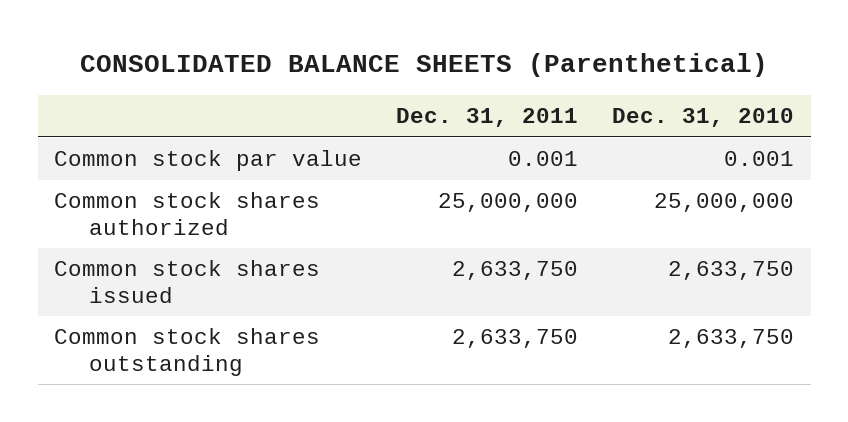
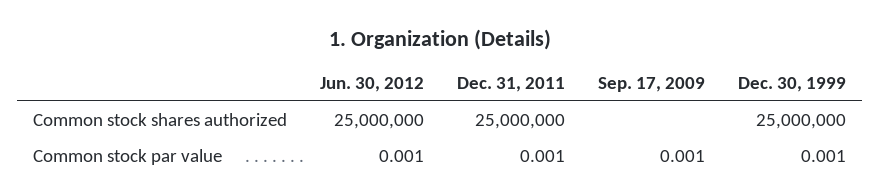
- CONSOLIDATED BALANCE SHEETS (Parenthetical)
+ 1. Organization (Details)
- | Dec. 31, 2011 | Dec. 31, 2010
+ | Jun. 30, 2012 | Dec. 31, 2011 | Sep. 17, 2009 | Dec. 30, 1999
- Common stock shares issued | 2,633,750 | 2,633,750
- Common stock shares outstanding | 2,633,750 | 2,633,750
moved down: Common stock par value | 0.001 | 0.001 | 0.001 | 0.001

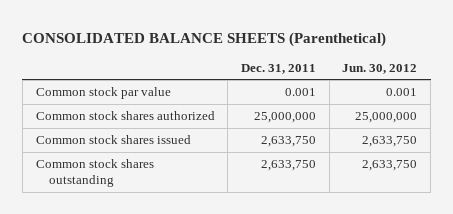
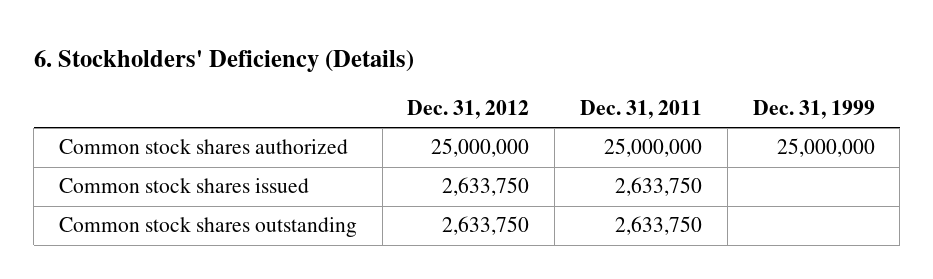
- CONSOLIDATED BALANCE SHEETS (Parenthetical)
+ 6. Stockholders' Deficiency (Details)
- | Dec. 31, 2011 | Jun. 30, 2012
+ | Dec. 31, 2012 | Dec. 31, 2011 | Dec. 31, 1999
- Common stock par value | 0.001 | 0.001

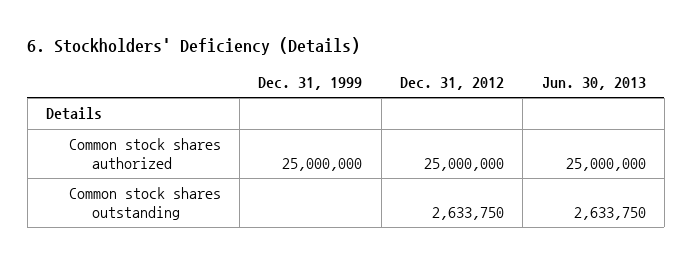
- | Dec. 31, 2012 | Dec. 31, 2011 | Dec. 31, 1999
+ | Dec. 31, 1999 | Dec. 31, 2012 | Jun. 30, 2013
+ Details
- Common stock shares issued | 2,633,750 | 2,633,750 |

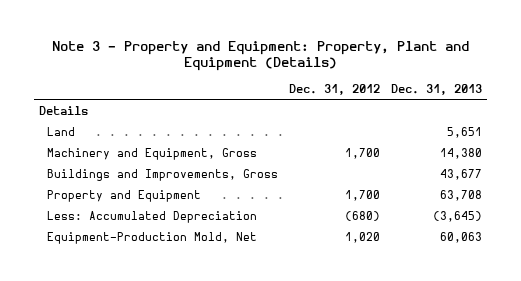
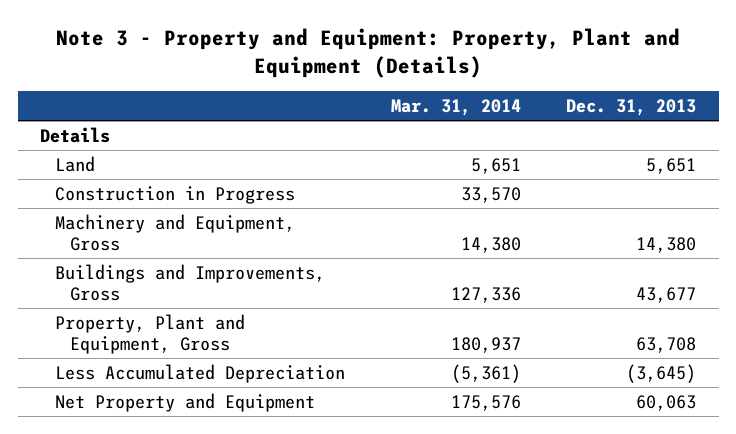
- | Dec. 31, 2012 | Dec. 31, 2013
+ | Mar. 31, 2014 | Dec. 31, 2013
+ Construction in Progress | 33,570 |
- Property and Equipment | 1,700 | 63,708
- Less: Accumulated Depreciation | (680) | (3,645)
- Equipment-Production Mold, Net | 1,020 | 60,063
+ Property, Plant and Equipment, Gross | 180,937 | 63,708
+ Less Accumulated Depreciation | (5,361) | (3,645)
+ Net Property and Equipment | 175,576 | 60,063

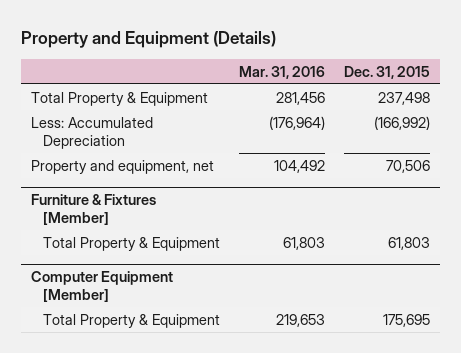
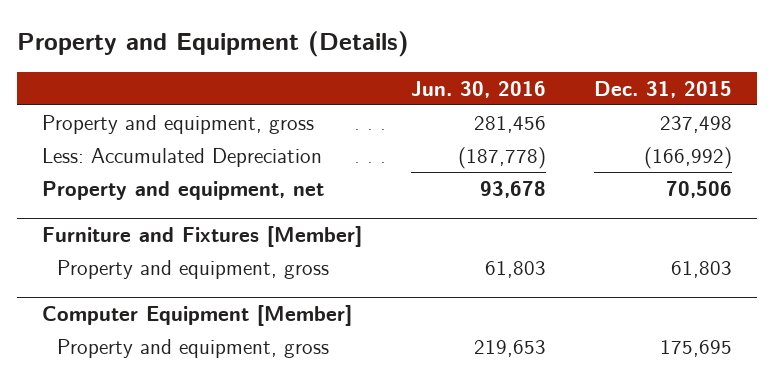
- | Mar. 31, 2016 | Dec. 31, 2015
+ | Jun. 30, 2016 | Dec. 31, 2015
- Total Property & Equipment | 281,456 | 237,498
+ Property and equipment, gross | 281,456 | 237,498
- Furniture & Fixtures [Member]
- Total Property & Equipment | 61,803 | 61,803
+ Furniture and Fixtures [Member]
+ Property and equipment, gross | 61,803 | 61,803
@ Computer Equipment [Member]
- Total Property & Equipment | 219,653 | 175,695
+ Property and equipment, gross | 219,653 | 175,695

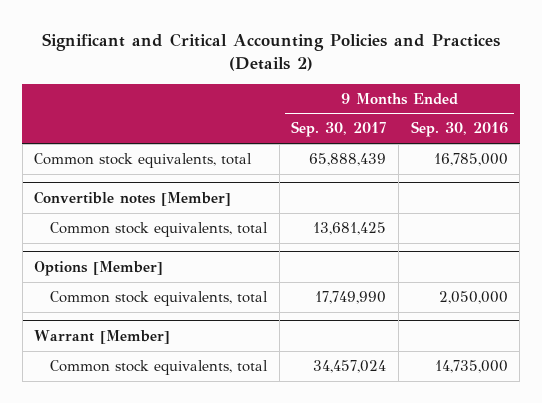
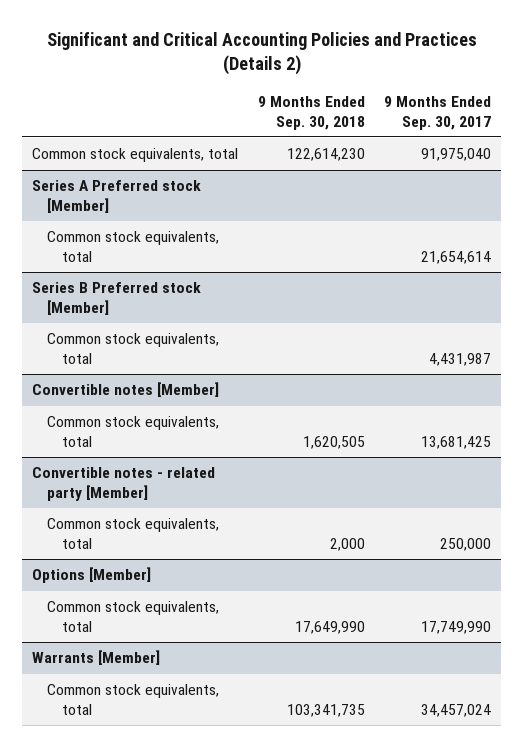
- | 9 Months Ended Sep. 30, 2017 | 9 Months Ended Sep. 30, 2016
+ | 9 Months Ended Sep. 30, 2018 | 9 Months Ended Sep. 30, 2017
- Common stock equivalents, total | 65,888,439 | 16,785,000
+ Common stock equivalents, total | 122,614,230 | 91,975,040
+ Series A Preferred stock [Member]
+ Common stock equivalents, total | | 21,654,614
+ Series B Preferred stock [Member]
+ Common stock equivalents, total | | 4,431,987
+ Convertible notes - related party [Member]
+ Common stock equivalents, total | 2,000 | 250,000
- Warrant [Member]
+ Warrants [Member]

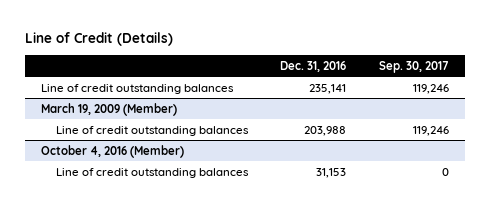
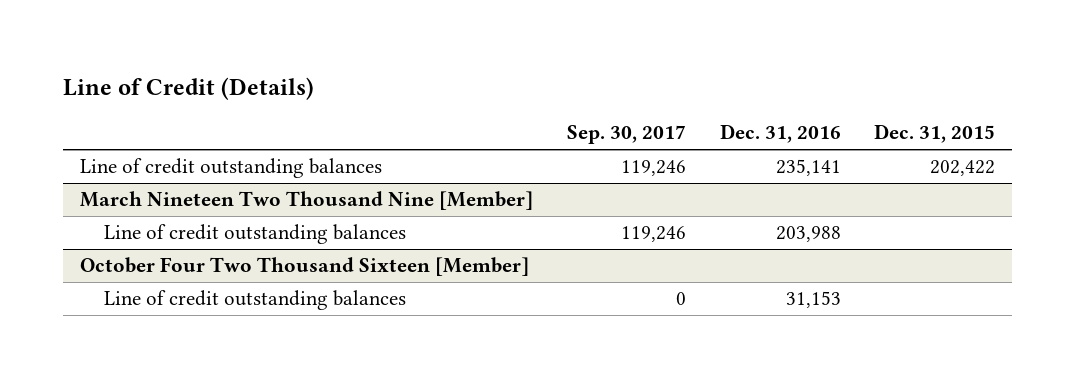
- | Dec. 31, 2016 | Sep. 30, 2017
+ | Sep. 30, 2017 | Dec. 31, 2016 | Dec. 31, 2015
- March 19, 2009 (Member)
+ March Nineteen Two Thousand Nine [Member]
- October 4, 2016 (Member)
+ October Four Two Thousand Sixteen [Member]

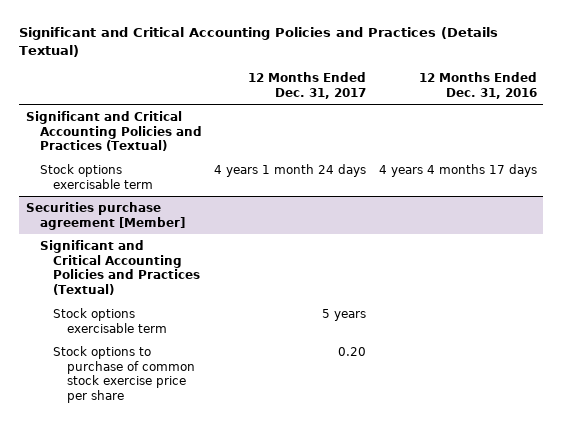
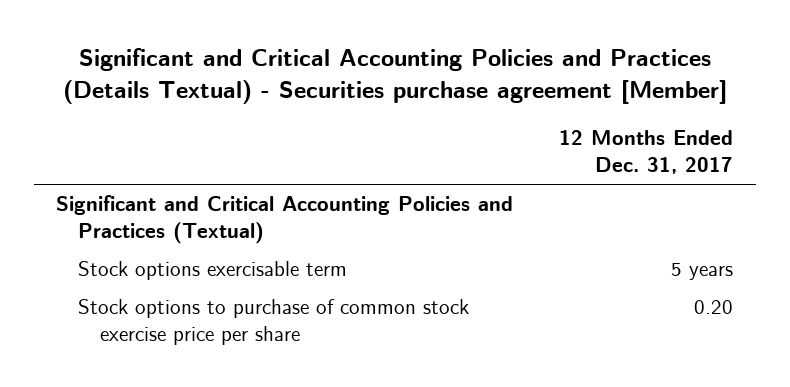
- Significant and Critical Accounting Policies and Practices (Details Textual)
+ Significant and Critical Accounting Policies and Practices (Details Textual) - Securities purchase agreement [Member]
- | 12 Months Ended Dec. 31, 2017 | 12 Months Ended Dec. 31, 2016
+ | 12 Months Ended Dec. 31, 2017
- Stock options exercisable term | 4 years 1 month 24 days | 4 years 4 months 17 days
- Securities purchase agreement [Member]
- Significant and Critical Accounting Policies and Practices (Textual)

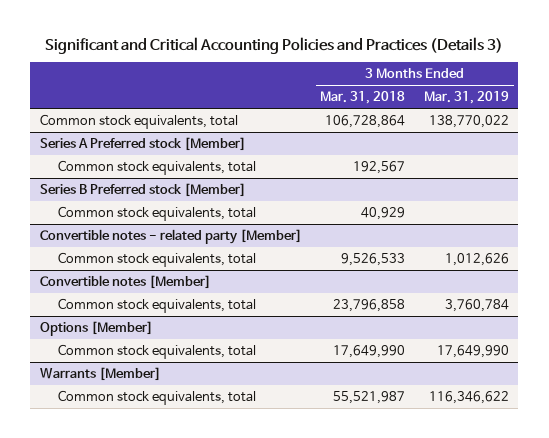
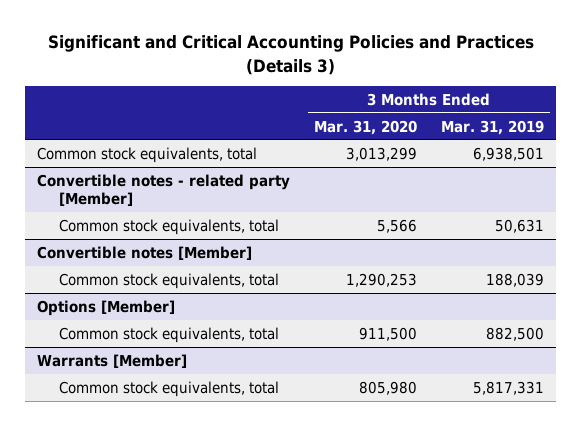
- | 3 Months Ended Mar. 31, 2018 | 3 Months Ended Mar. 31, 2019
+ | 3 Months Ended Mar. 31, 2020 | 3 Months Ended Mar. 31, 2019
- Common stock equivalents, total | 106,728,864 | 138,770,022
- Series A Preferred stock [Member]
- Common stock equivalents, total | 192,567 |
- Series B Preferred stock [Member]
- Common stock equivalents, total | 40,929 |
+ Common stock equivalents, total | 3,013,299 | 6,938,501
@ Convertible notes - related party [Member]
- Common stock equivalents, total | 9,526,533 | 1,012,626
+ Common stock equivalents, total | 5,566 | 50,631
@ Convertible notes [Member]
- Common stock equivalents, total | 23,796,858 | 3,760,784
+ Common stock equivalents, total | 1,290,253 | 188,039
@ Options [Member]
- Common stock equivalents, total | 17,649,990 | 17,649,990
+ Common stock equivalents, total | 911,500 | 882,500
@ Warrants [Member]
- Common stock equivalents, total | 55,521,987 | 116,346,622
+ Common stock equivalents, total | 805,980 | 5,817,331

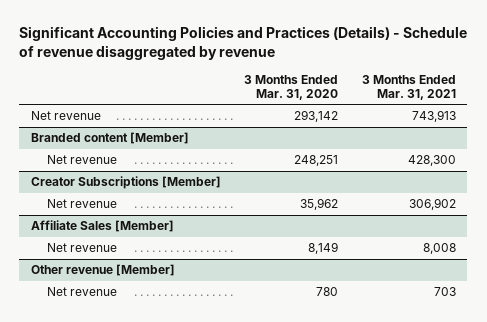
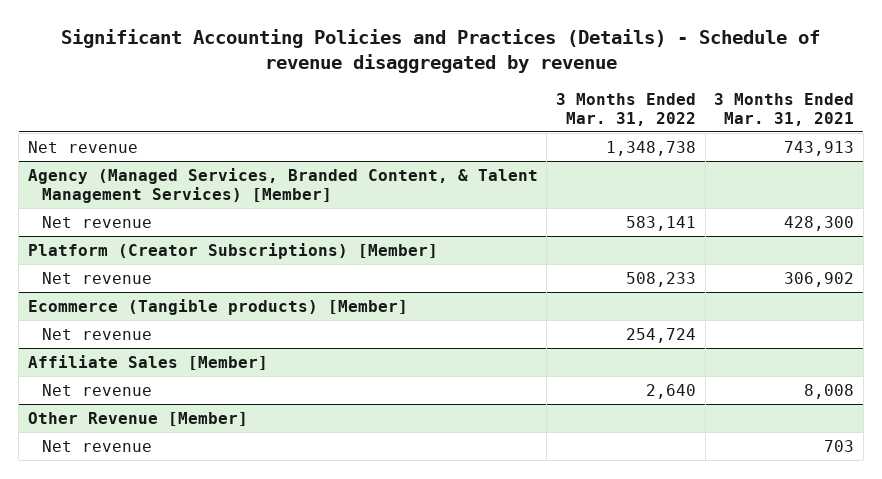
- | 3 Months Ended Mar. 31, 2020 | 3 Months Ended Mar. 31, 2021
+ | 3 Months Ended Mar. 31, 2022 | 3 Months Ended Mar. 31, 2021
- Branded content [Member]
+ Agency (Managed Services, Branded Content, & Talent Management Services) [Member]
- Creator Subscriptions [Member]
+ Platform (Creator Subscriptions) [Member]
+ Ecommerce (Tangible products) [Member]
+ Net revenue | 254,724 |
- Other revenue [Member]
+ Other Revenue [Member]

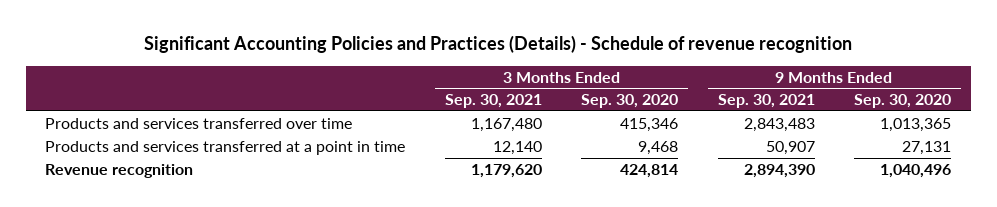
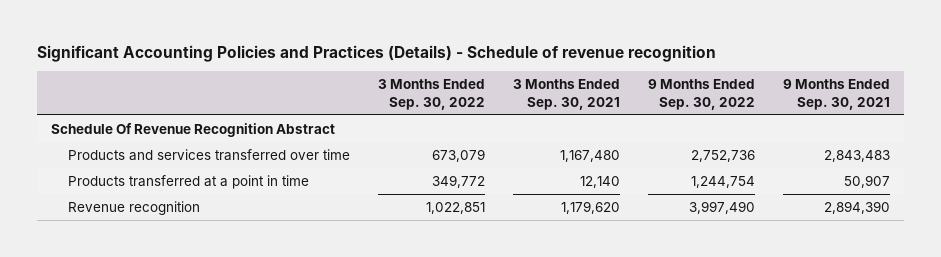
- | 3 Months Ended Sep. 30, 2021 | 3 Months Ended Sep. 30, 2020 | 9 Months Ended Sep. 30, 2021 | 9 Months Ended Sep. 30, 2020
+ | 3 Months Ended Sep. 30, 2022 | 3 Months Ended Sep. 30, 2021 | 9 Months Ended Sep. 30, 2022 | 9 Months Ended Sep. 30, 2021
+ Schedule Of Revenue Recognition Abstract
- Products and services transferred at a point in time | 12,140 | 9,468 | 50,907 | 27,131
+ Products transferred at a point in time | 349,772 | 12,140 | 1,244,754 | 50,907

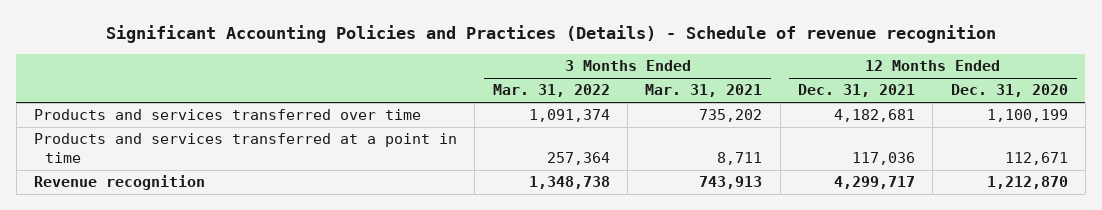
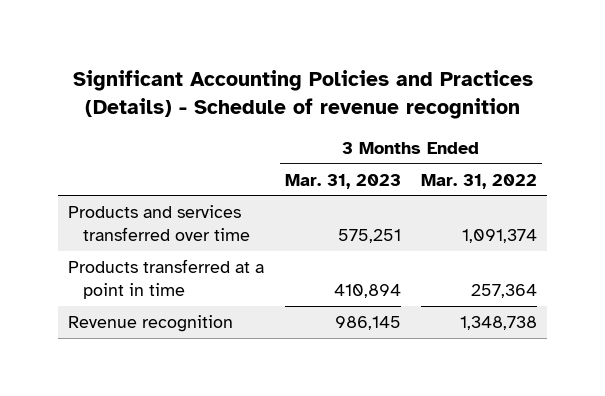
- | 3 Months Ended Mar. 31, 2022 | 3 Months Ended Mar. 31, 2021 | 12 Months Ended Dec. 31, 2021 | 12 Months Ended Dec. 31, 2020
+ | 3 Months Ended Mar. 31, 2023 | 3 Months Ended Mar. 31, 2022
- Products and services transferred at a point in time | 257,364 | 8,711 | 117,036 | 112,671
+ Products transferred at a point in time | 410,894 | 257,364

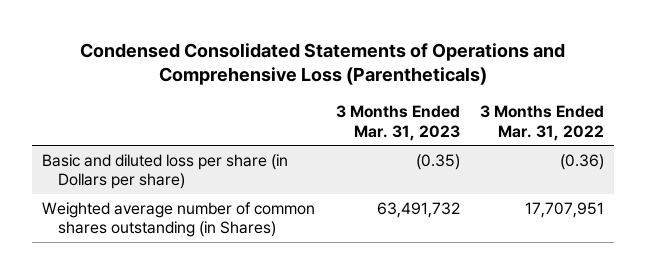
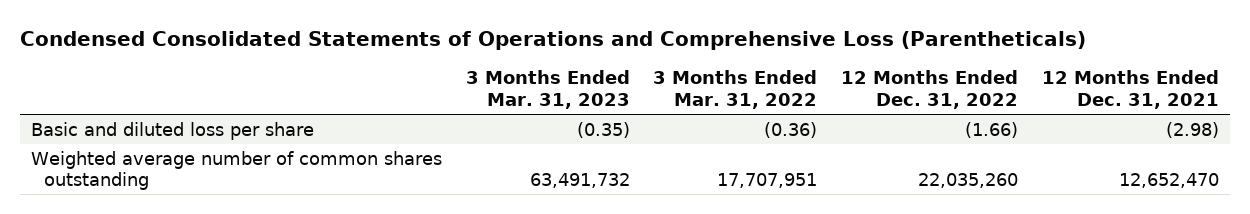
- | 3 Months Ended Mar. 31, 2023 | 3 Months Ended Mar. 31, 2022
+ | 3 Months Ended Mar. 31, 2023 | 3 Months Ended Mar. 31, 2022 | 12 Months Ended Dec. 31, 2022 | 12 Months Ended Dec. 31, 2021
- Basic and diluted loss per share (in Dollars per share) | (0.35) | (0.36)
- Weighted average number of common shares outstanding (in Shares) | 63,491,732 | 17,707,951
+ Basic and diluted loss per share | (0.35) | (0.36) | (1.66) | (2.98)
+ Weighted average number of common shares outstanding | 63,491,732 | 17,707,951 | 22,035,260 | 12,652,470

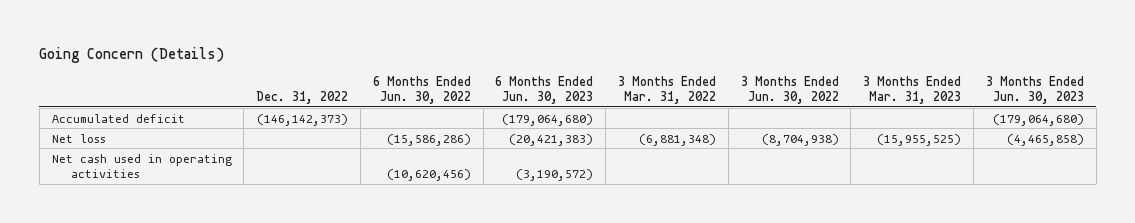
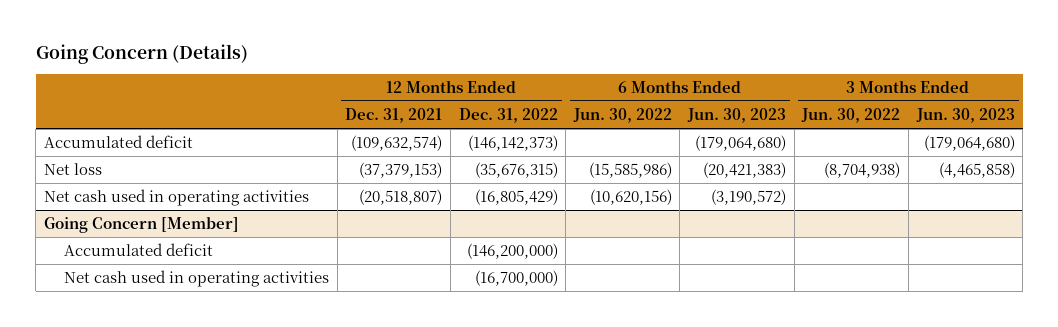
- | Dec. 31, 2022 | 6 Months Ended Jun. 30, 2022 | 6 Months Ended Jun. 30, 2023 | 3 Months Ended Mar. 31, 2022 | 3 Months Ended Jun. 30, 2022 | 3 Months Ended Mar. 31, 2023 | 3 Months Ended Jun. 30, 2023
+ | 12 Months Ended Dec. 31, 2021 | 12 Months Ended Dec. 31, 2022 | 6 Months Ended Jun. 30, 2022 | 6 Months Ended Jun. 30, 2023 | 3 Months Ended Jun. 30, 2022 | 3 Months Ended Jun. 30, 2023
- Net loss | | (15,586,286) | (20,421,383) | (6,881,348) | (8,704,938) | (15,955,525) | (4,465,858)
- Net cash used in operating activities | | (10,620,456) | (3,190,572) | | | |
+ Net loss | (37,379,153) | (35,676,315) | (15,585,986) | (20,421,383) | (8,704,938) | (4,465,858)
+ Net cash used in operating activities | (20,518,807) | (16,805,429) | (10,620,156) | (3,190,572) | |
+ Going Concern [Member]
+ Accumulated deficit | | (146,200,000) | | | |
+ Net cash used in operating activities | | (16,700,000) | | | |

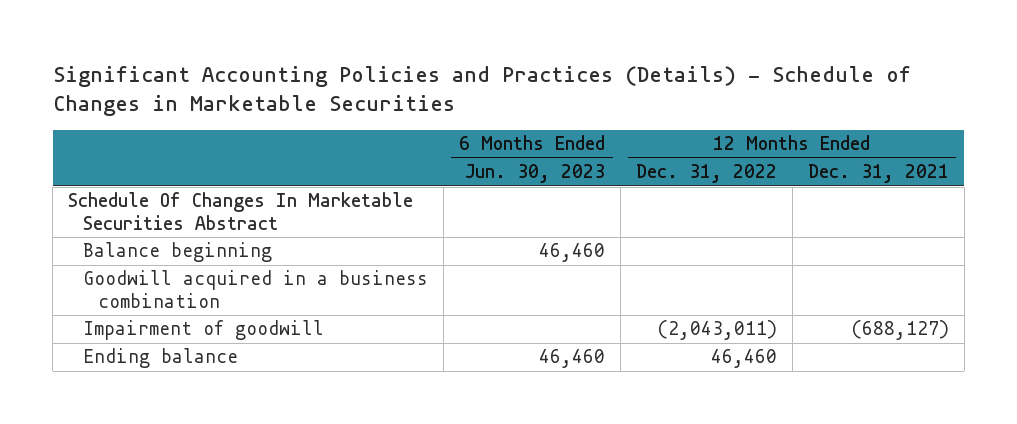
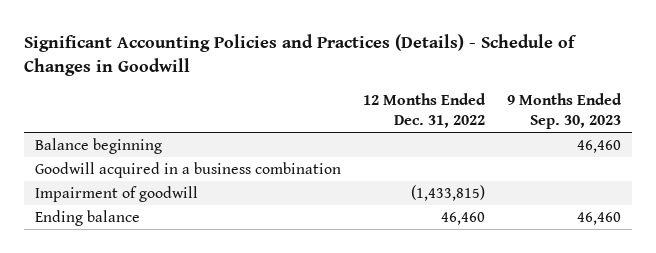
- Significant Accounting Policies and Practices (Details) - Schedule of Changes in Marketable Securities
+ Significant Accounting Policies and Practices (Details) - Schedule of Changes in Goodwill
- | 6 Months Ended Jun. 30, 2023 | 12 Months Ended Dec. 31, 2022 | 12 Months Ended Dec. 31, 2021
+ | 12 Months Ended Dec. 31, 2022 | 9 Months Ended Sep. 30, 2023
- Schedule Of Changes In Marketable Securities Abstract
- Impairment of goodwill | | (2,043,011) | (688,127)
+ Impairment of goodwill | (1,433,815) |

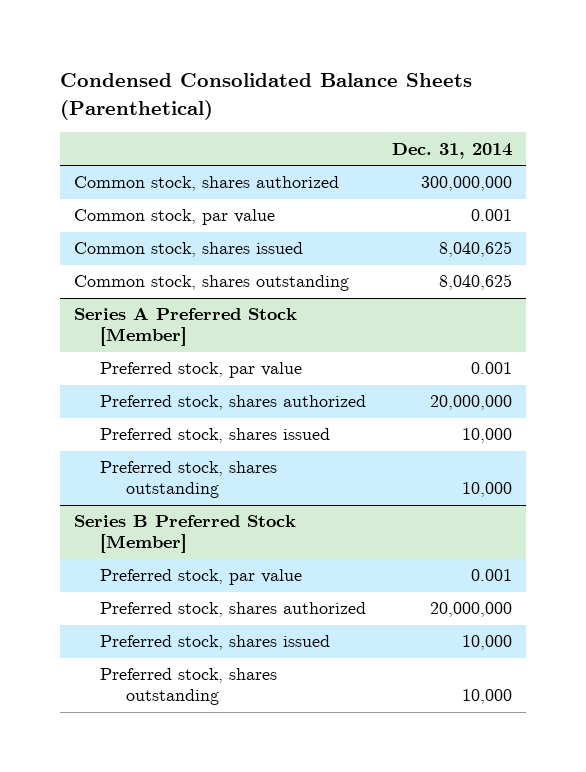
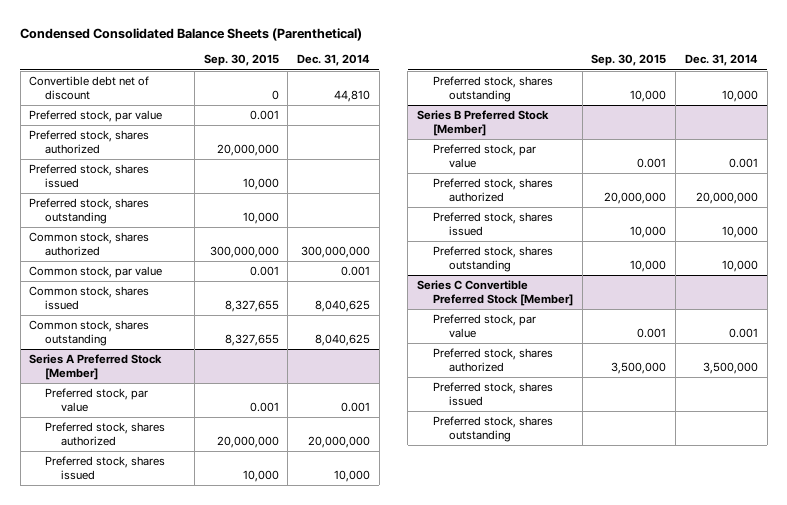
- | Dec. 31, 2014
+ | Sep. 30, 2015 | Dec. 31, 2014
+ Convertible debt net of discount | 0 | 44,810
+ Preferred stock, par value | 0.001 |
+ Preferred stock, shares authorized | 20,000,000 |
+ Preferred stock, shares issued | 10,000 |
+ Preferred stock, shares outstanding | 10,000 |
+ Series C Convertible Preferred Stock [Member]
+ Preferred stock, par value | 0.001 | 0.001
+ Preferred stock, shares authorized | 3,500,000 | 3,500,000
+ Preferred stock, shares issued
+ Preferred stock, shares outstanding

